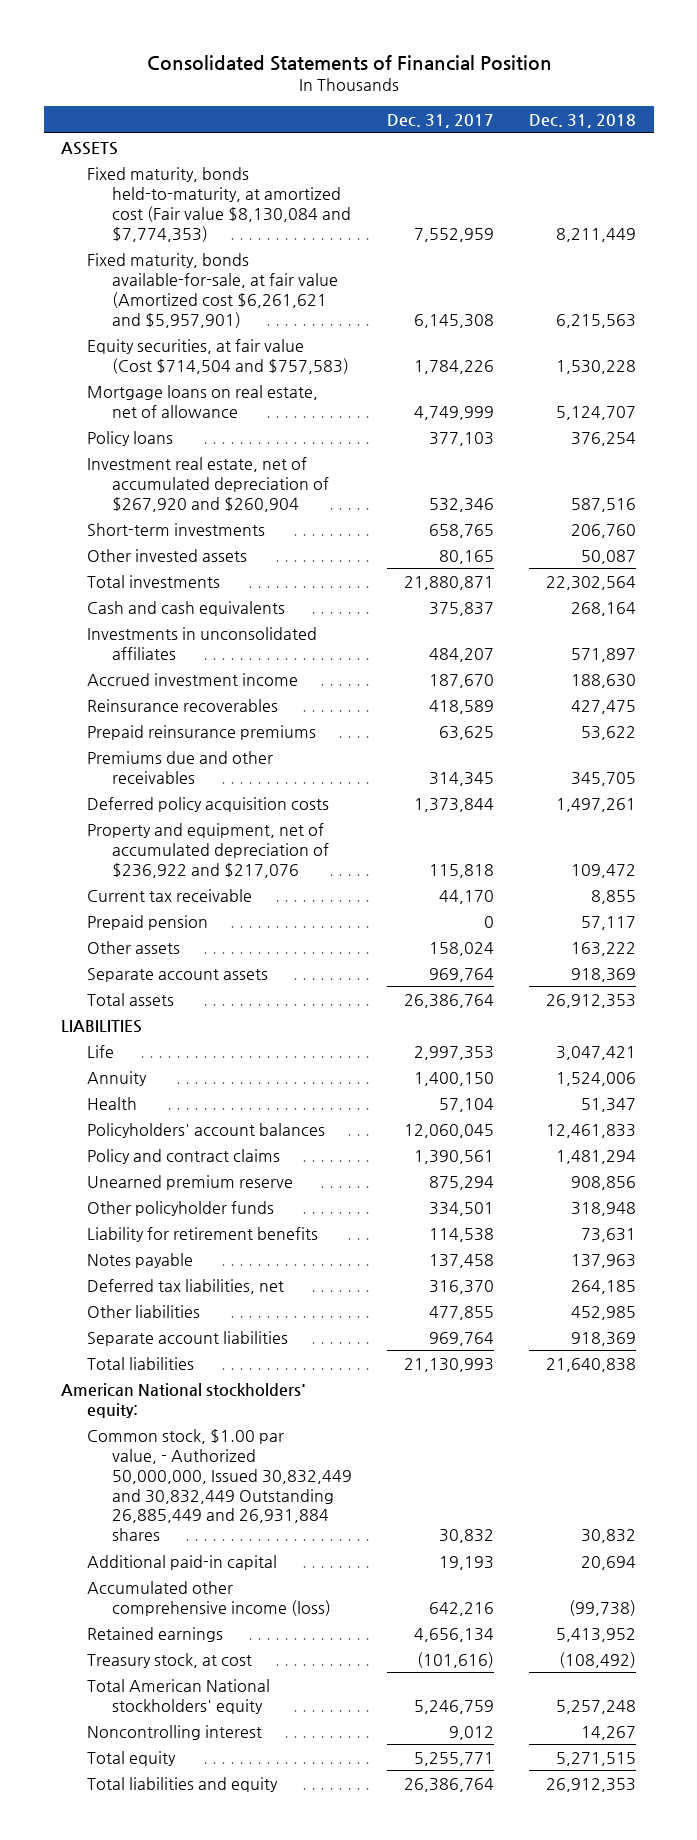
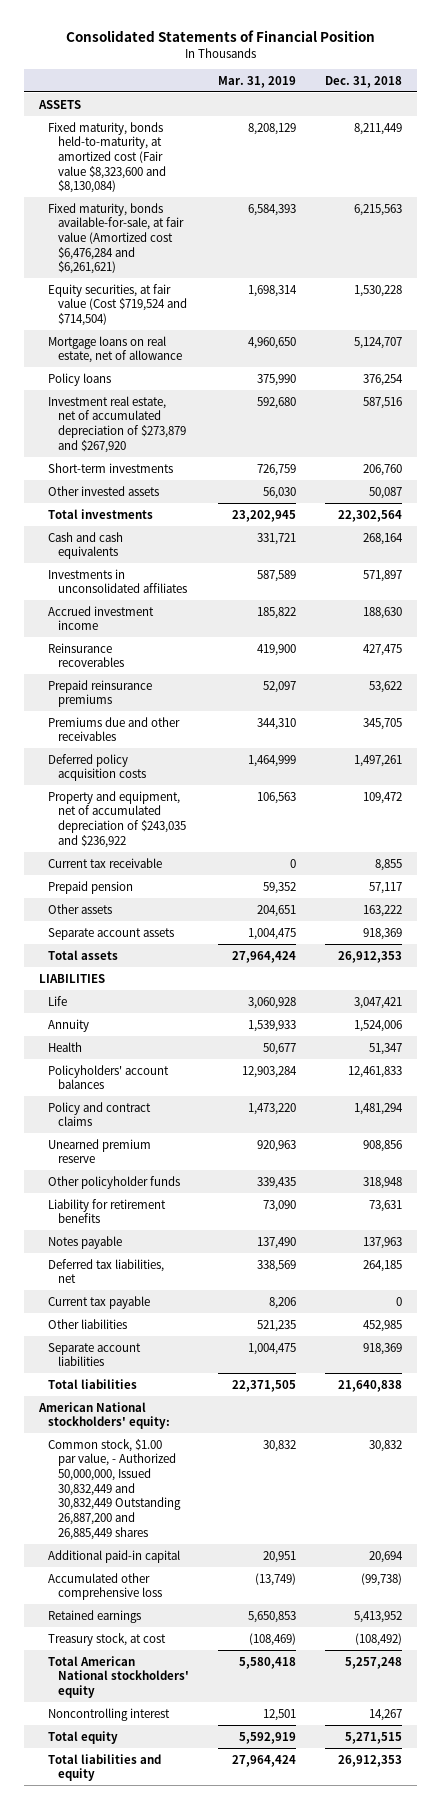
- | Dec. 31, 2017 | Dec. 31, 2018
+ | Mar. 31, 2019 | Dec. 31, 2018
- Fixed maturity, bonds held-to-maturity, at amortized cost (Fair value $8,130,084 and $7,774,353) | 7,552,959 | 8,211,449
- Fixed maturity, bonds available-for-sale, at fair value (Amortized cost $6,261,621 and $5,957,901) | 6,145,308 | 6,215,563
- Equity securities, at fair value (Cost $714,504 and $757,583) | 1,784,226 | 1,530,228
+ Fixed maturity, bonds held-to-maturity, at amortized cost (Fair value $8,323,600 and $8,130,084) | 8,208,129 | 8,211,449
+ Fixed maturity, bonds available-for-sale, at fair value (Amortized cost $6,476,284 and $6,261,621) | 6,584,393 | 6,215,563
+ Equity securities, at fair value (Cost $719,524 and $714,504) | 1,698,314 | 1,530,228
- Investment real estate, net of accumulated depreciation of $267,920 and $260,904 | 532,346 | 587,516
+ Investment real estate, net of accumulated depreciation of $273,879 and $267,920 | 592,680 | 587,516
- Property and equipment, net of accumulated depreciation of $236,922 and $217,076 | 115,818 | 109,472
+ Property and equipment, net of accumulated depreciation of $243,035 and $236,922 | 106,563 | 109,472
+ Current tax payable | 8,206 | 0
- Common stock, $1.00 par value, - Authorized 50,000,000, Issued 30,832,449 and 30,832,449 Outstanding 26,885,449 and 26,931,884 shares | 30,832 | 30,832
+ Common stock, $1.00 par value, - Authorized 50,000,000, Issued 30,832,449 and 30,832,449 Outstanding 26,887,200 and 26,885,449 shares | 30,832 | 30,832
- Accumulated other comprehensive income (loss) | 642,216 | (99,738)
+ Accumulated other comprehensive loss | (13,749) | (99,738)

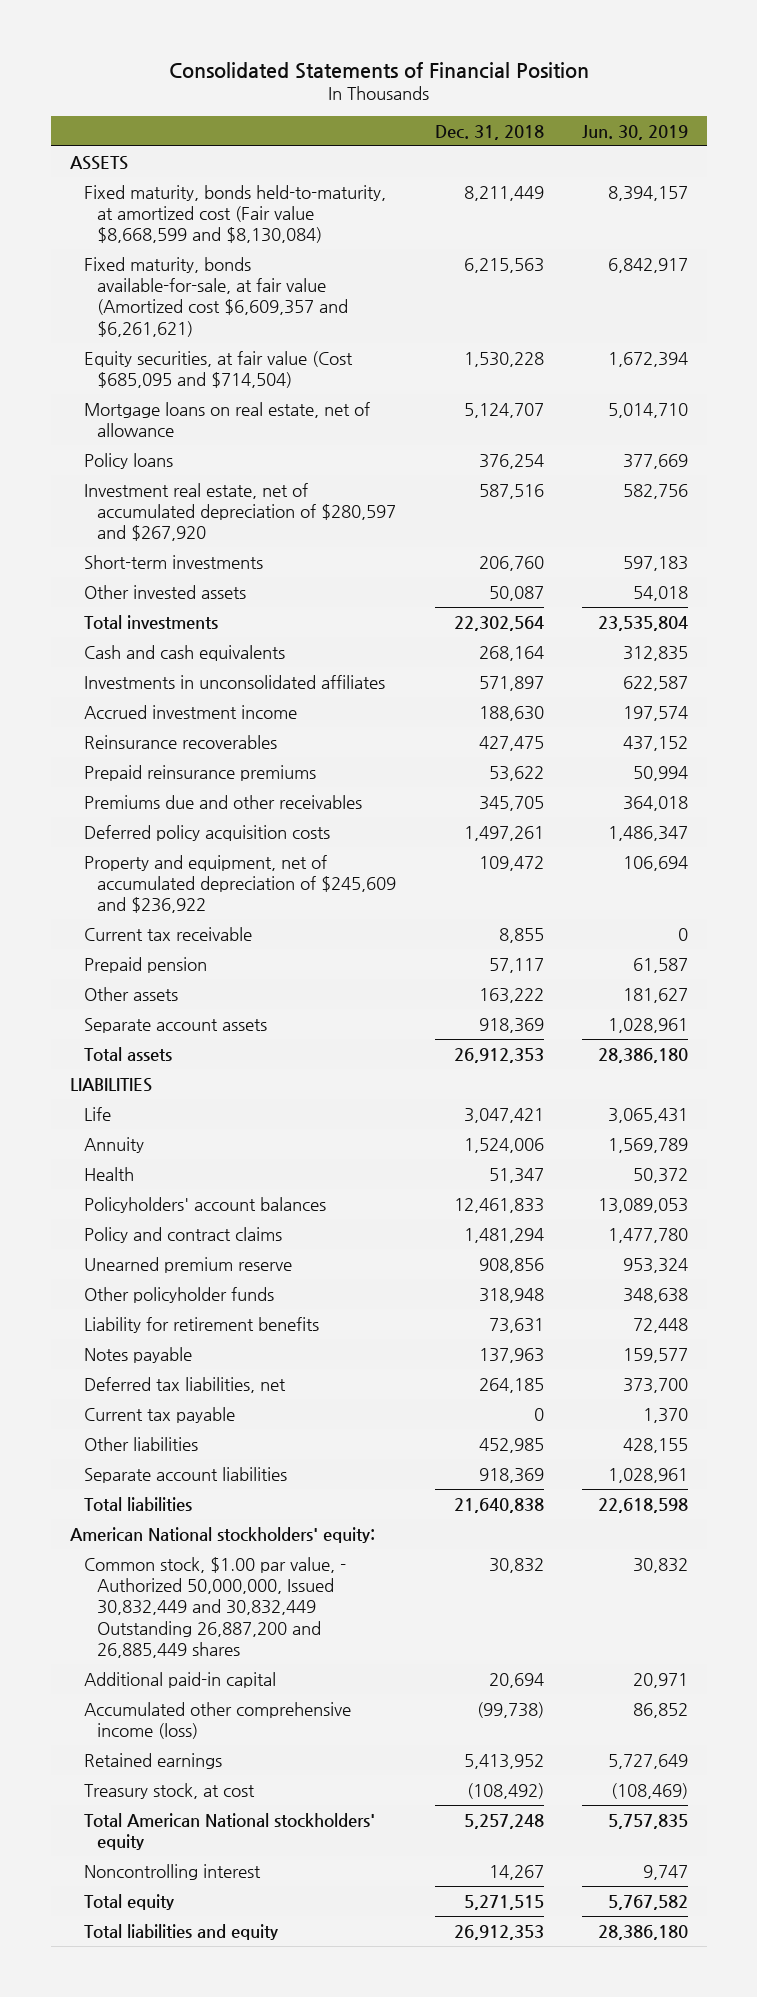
- | Mar. 31, 2019 | Dec. 31, 2018
+ | Dec. 31, 2018 | Jun. 30, 2019
- Fixed maturity, bonds held-to-maturity, at amortized cost (Fair value $8,323,600 and $8,130,084) | 8,208,129 | 8,211,449
- Fixed maturity, bonds available-for-sale, at fair value (Amortized cost $6,476,284 and $6,261,621) | 6,584,393 | 6,215,563
- Equity securities, at fair value (Cost $719,524 and $714,504) | 1,698,314 | 1,530,228
+ Fixed maturity, bonds held-to-maturity, at amortized cost (Fair value $8,668,599 and $8,130,084) | 8,211,449 | 8,394,157
+ Fixed maturity, bonds available-for-sale, at fair value (Amortized cost $6,609,357 and $6,261,621) | 6,215,563 | 6,842,917
+ Equity securities, at fair value (Cost $685,095 and $714,504) | 1,530,228 | 1,672,394
- Investment real estate, net of accumulated depreciation of $273,879 and $267,920 | 592,680 | 587,516
+ Investment real estate, net of accumulated depreciation of $280,597 and $267,920 | 587,516 | 582,756
- Property and equipment, net of accumulated depreciation of $243,035 and $236,922 | 106,563 | 109,472
+ Property and equipment, net of accumulated depreciation of $245,609 and $236,922 | 109,472 | 106,694
- Accumulated other comprehensive loss | (13,749) | (99,738)
+ Accumulated other comprehensive income (loss) | (99,738) | 86,852

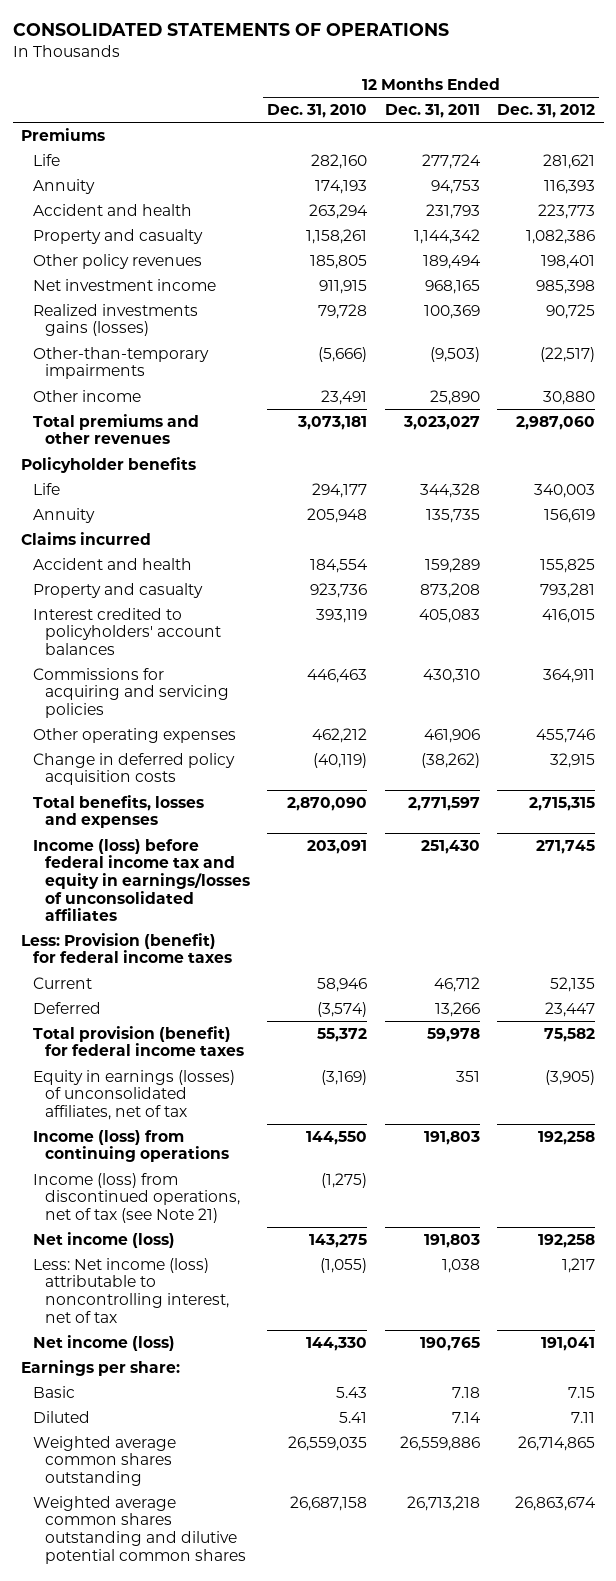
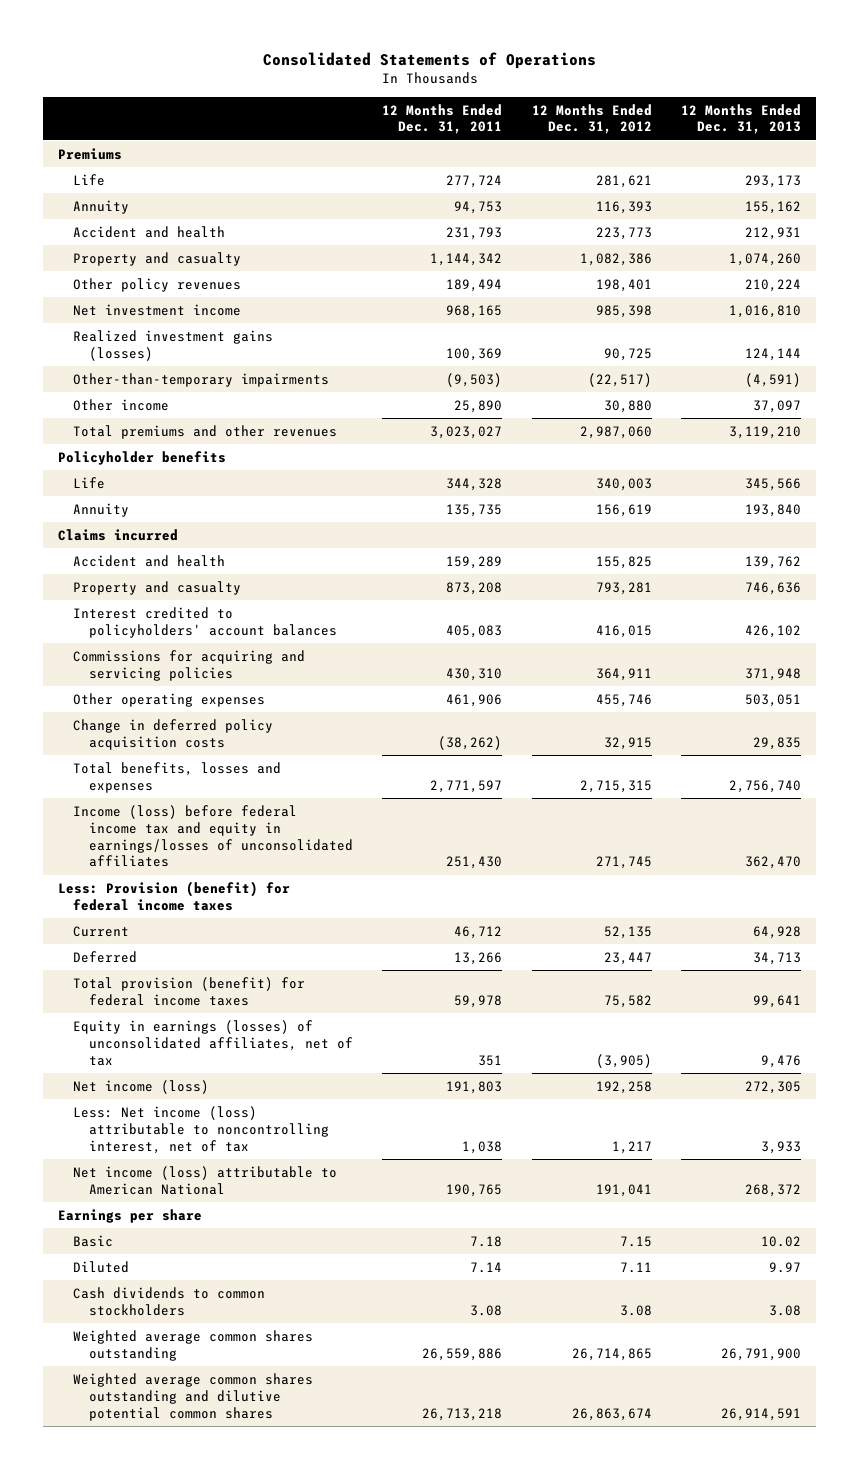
- CONSOLIDATED STATEMENTS OF OPERATIONS
+ Consolidated Statements of Operations
- | 12 Months Ended Dec. 31, 2010 | 12 Months Ended Dec. 31, 2011 | 12 Months Ended Dec. 31, 2012
+ | 12 Months Ended Dec. 31, 2011 | 12 Months Ended Dec. 31, 2012 | 12 Months Ended Dec. 31, 2013
- Realized investments gains (losses) | 79,728 | 100,369 | 90,725
+ Realized investment gains (losses) | 100,369 | 90,725 | 124,144
- Income (loss) from continuing operations | 144,550 | 191,803 | 192,258
- Income (loss) from discontinued operations, net of tax (see Note 21) | (1,275) | |
- Net income (loss) | 144,330 | 190,765 | 191,041
- Earnings per share:
+ Net income (loss) attributable to American National | 190,765 | 191,041 | 268,372
+ Earnings per share
+ Cash dividends to common stockholders | 3.08 | 3.08 | 3.08

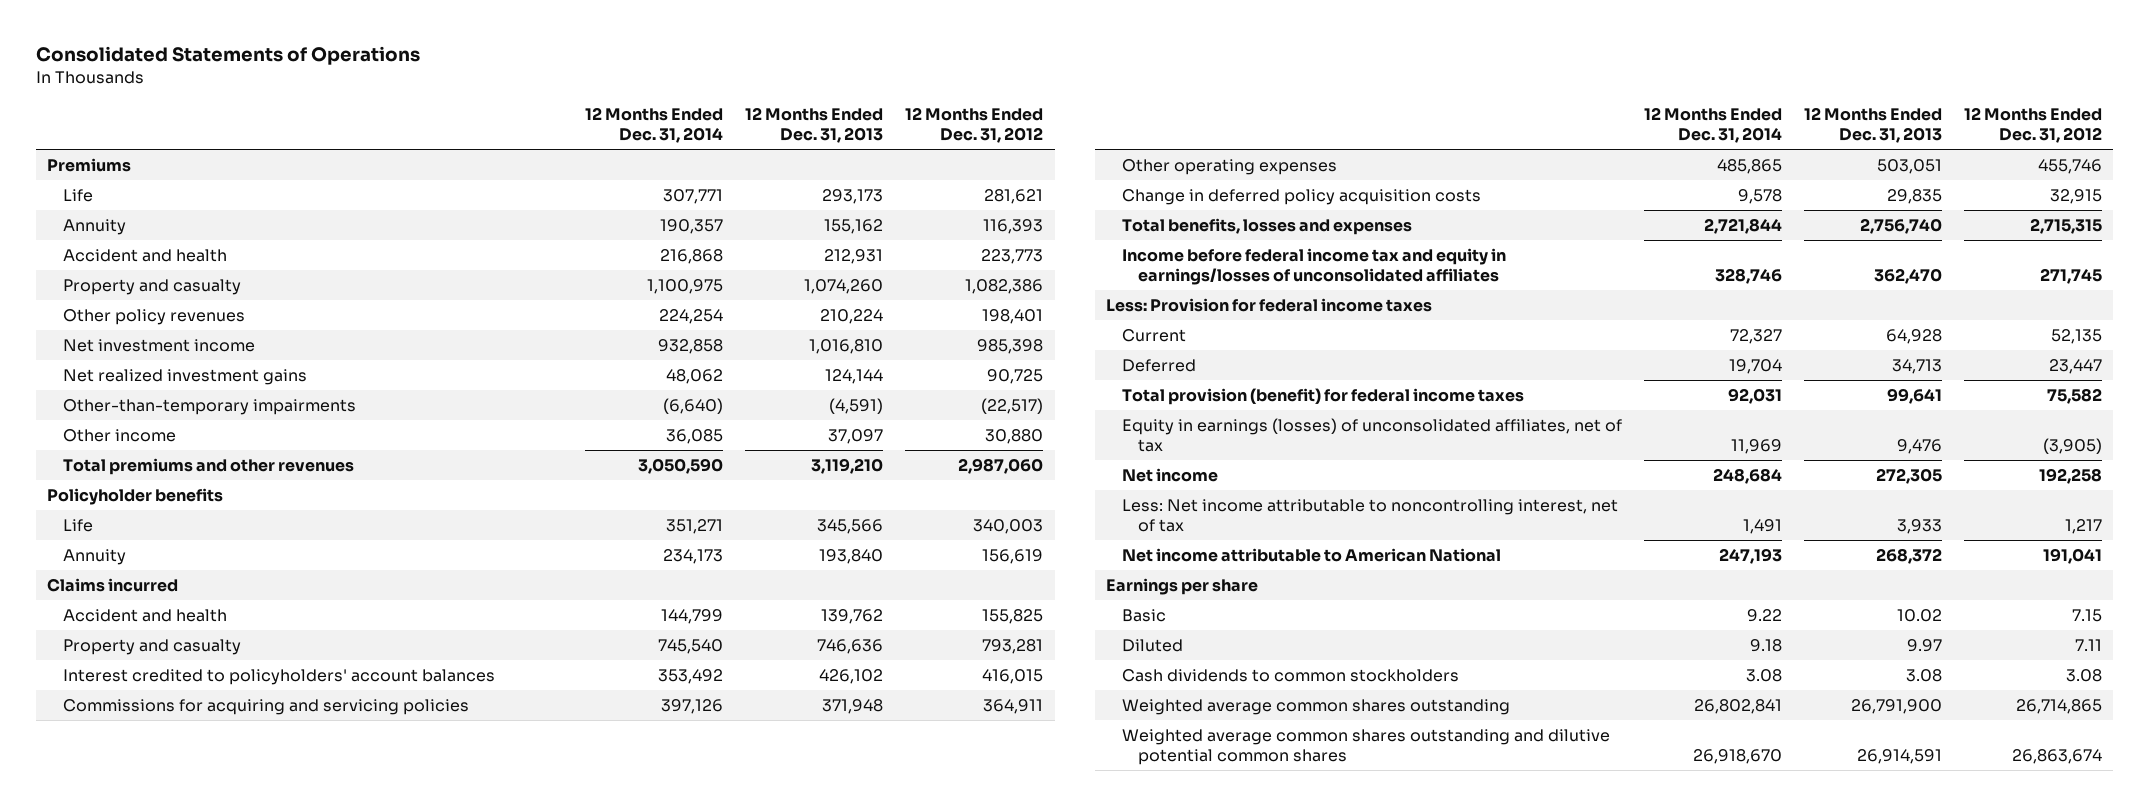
- | 12 Months Ended Dec. 31, 2011 | 12 Months Ended Dec. 31, 2012 | 12 Months Ended Dec. 31, 2013
+ | 12 Months Ended Dec. 31, 2014 | 12 Months Ended Dec. 31, 2013 | 12 Months Ended Dec. 31, 2012
- Realized investment gains (losses) | 100,369 | 90,725 | 124,144
+ Net realized investment gains | 48,062 | 124,144 | 90,725
- Income (loss) before federal income tax and equity in earnings/losses of unconsolidated affiliates | 251,430 | 271,745 | 362,470
- Less: Provision (benefit) for federal income taxes
+ Income before federal income tax and equity in earnings/losses of unconsolidated affiliates | 328,746 | 362,470 | 271,745
+ Less: Provision for federal income taxes
- Net income (loss) | 191,803 | 192,258 | 272,305
- Less: Net income (loss) attributable to noncontrolling interest, net of tax | 1,038 | 1,217 | 3,933
- Net income (loss) attributable to American National | 190,765 | 191,041 | 268,372
+ Net income | 248,684 | 272,305 | 192,258
+ Less: Net income attributable to noncontrolling interest, net of tax | 1,491 | 3,933 | 1,217
+ Net income attributable to American National | 247,193 | 268,372 | 191,041

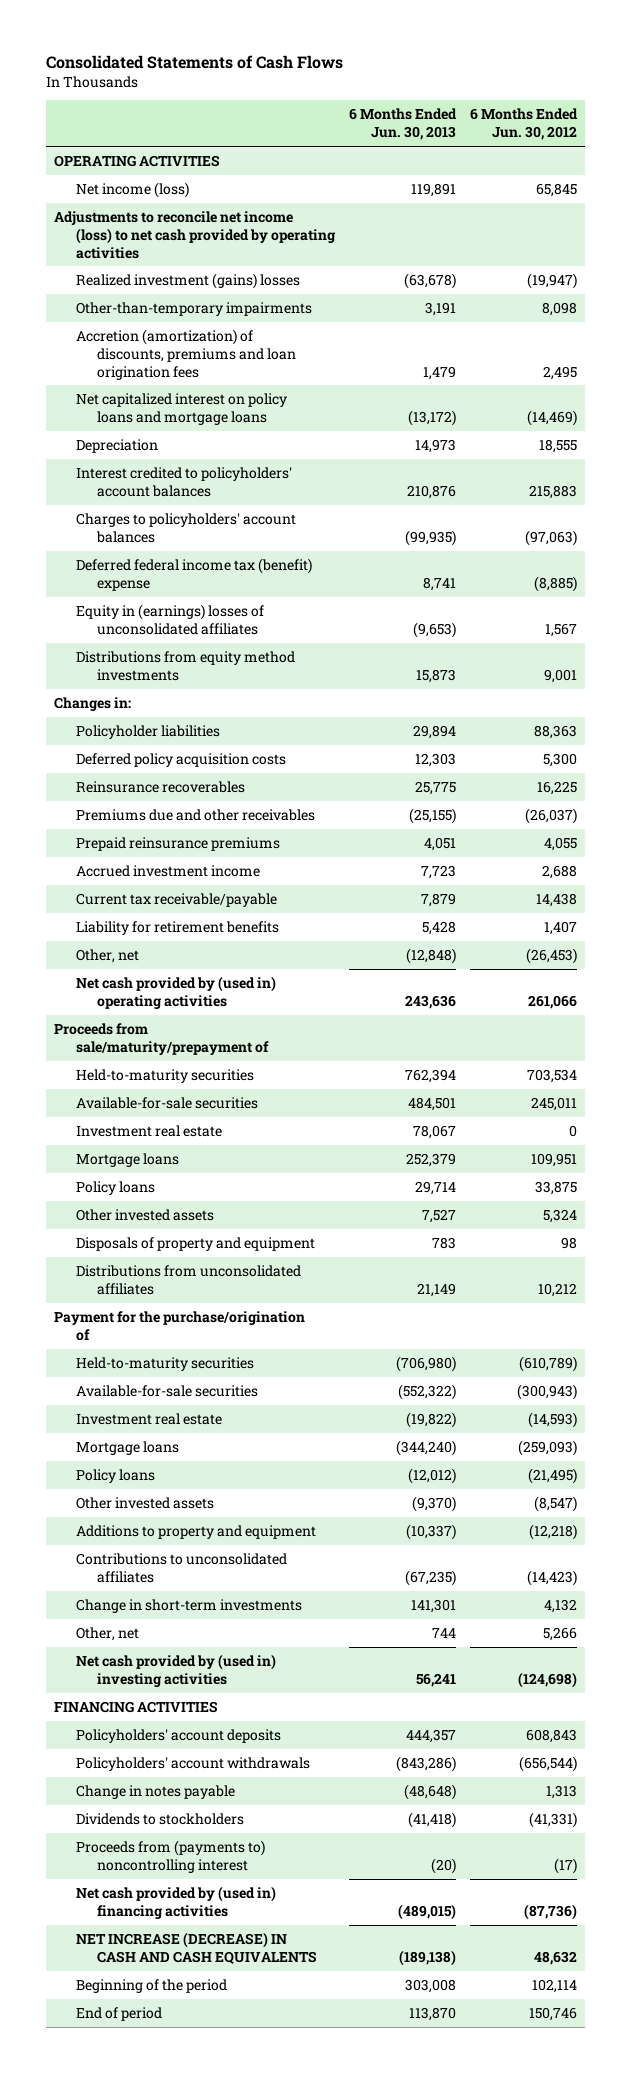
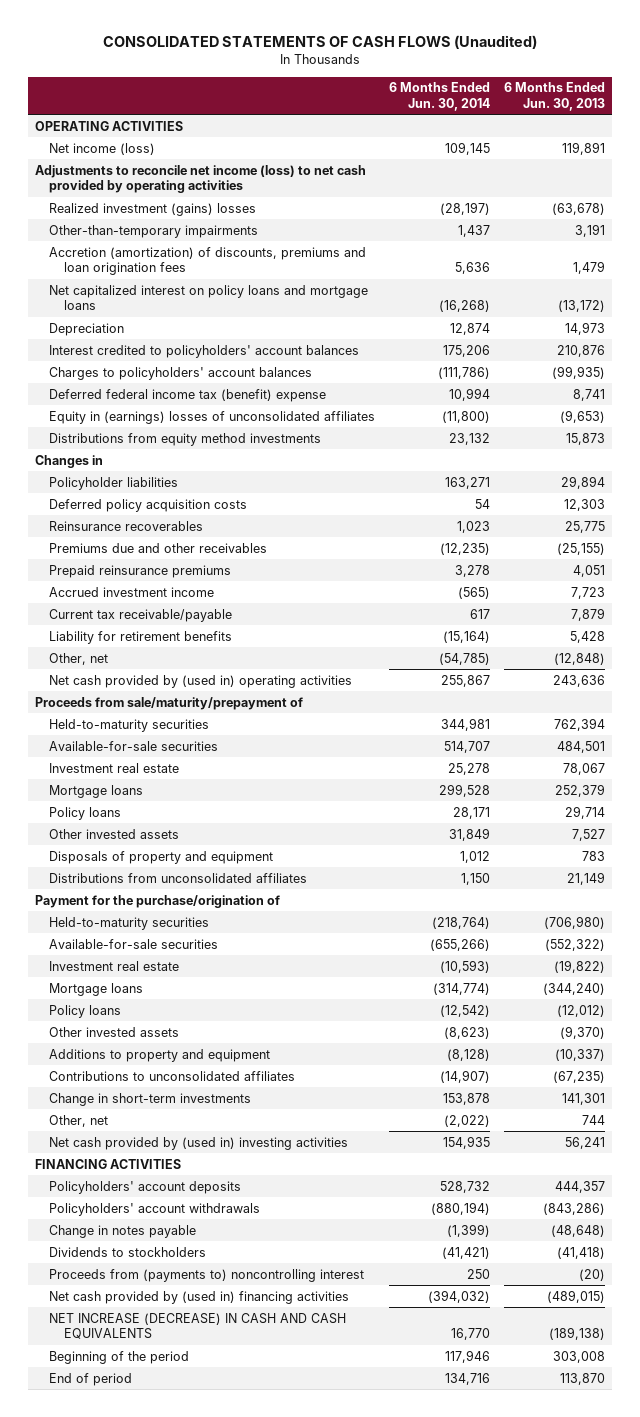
- Consolidated Statements of Cash Flows
+ CONSOLIDATED STATEMENTS OF CASH FLOWS (Unaudited)
- | 6 Months Ended Jun. 30, 2013 | 6 Months Ended Jun. 30, 2012
+ | 6 Months Ended Jun. 30, 2014 | 6 Months Ended Jun. 30, 2013
- Changes in:
+ Changes in

